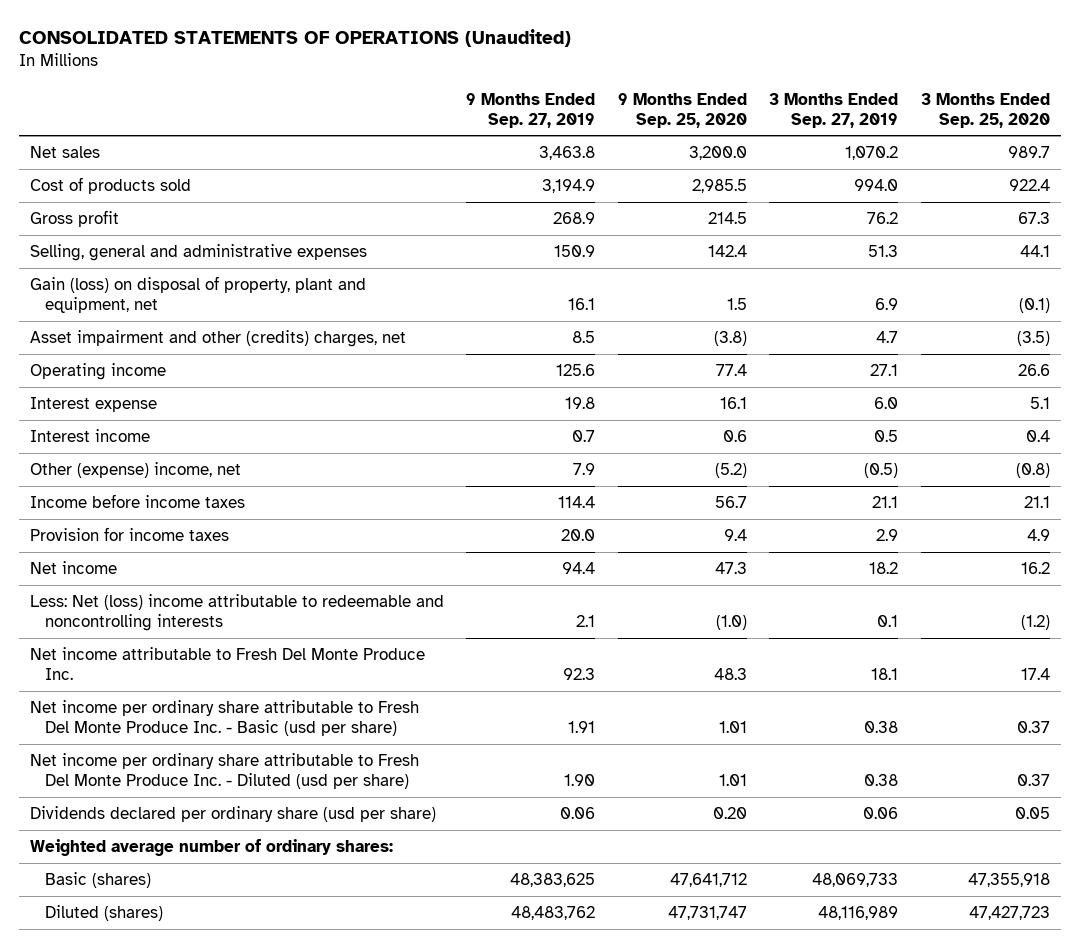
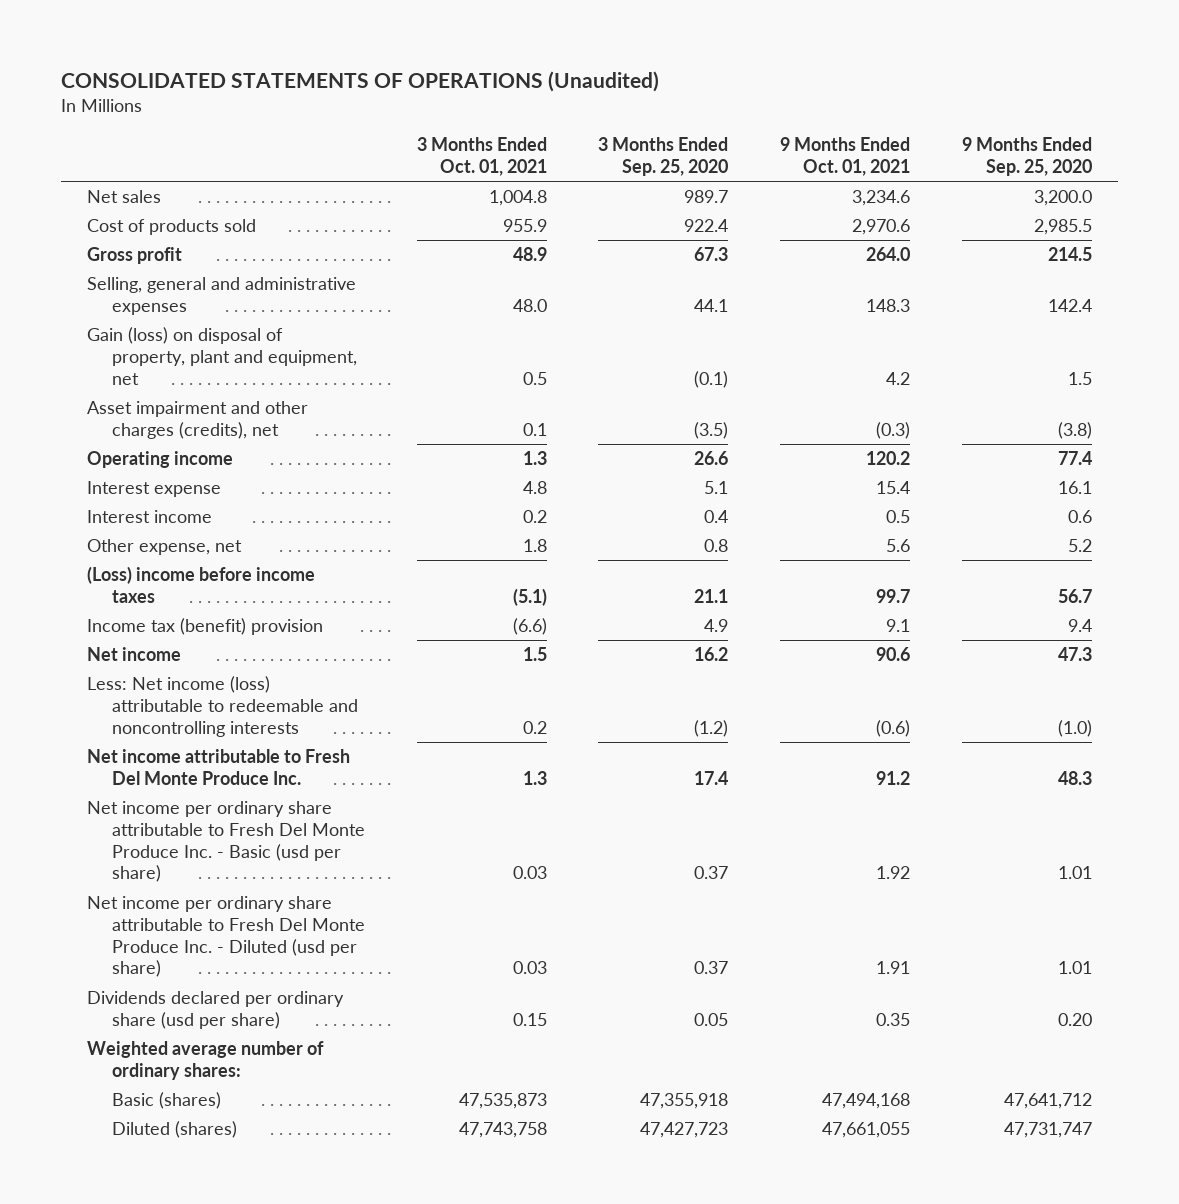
- | 9 Months Ended Sep. 27, 2019 | 9 Months Ended Sep. 25, 2020 | 3 Months Ended Sep. 27, 2019 | 3 Months Ended Sep. 25, 2020
+ | 3 Months Ended Oct. 01, 2021 | 3 Months Ended Sep. 25, 2020 | 9 Months Ended Oct. 01, 2021 | 9 Months Ended Sep. 25, 2020
- Asset impairment and other (credits) charges, net | 8.5 | (3.8) | 4.7 | (3.5)
+ Asset impairment and other charges (credits), net | 0.1 | (3.5) | (0.3) | (3.8)
- Other (expense) income, net | 7.9 | (5.2) | (0.5) | (0.8)
- Income before income taxes | 114.4 | 56.7 | 21.1 | 21.1
- Provision for income taxes | 20.0 | 9.4 | 2.9 | 4.9
+ Other expense, net | 1.8 | 0.8 | 5.6 | 5.2
+ (Loss) income before income taxes | (5.1) | 21.1 | 99.7 | 56.7
+ Income tax (benefit) provision | (6.6) | 4.9 | 9.1 | 9.4
- Less: Net (loss) income attributable to redeemable and noncontrolling interests | 2.1 | (1.0) | 0.1 | (1.2)
+ Less: Net income (loss) attributable to redeemable and noncontrolling interests | 0.2 | (1.2) | (0.6) | (1.0)

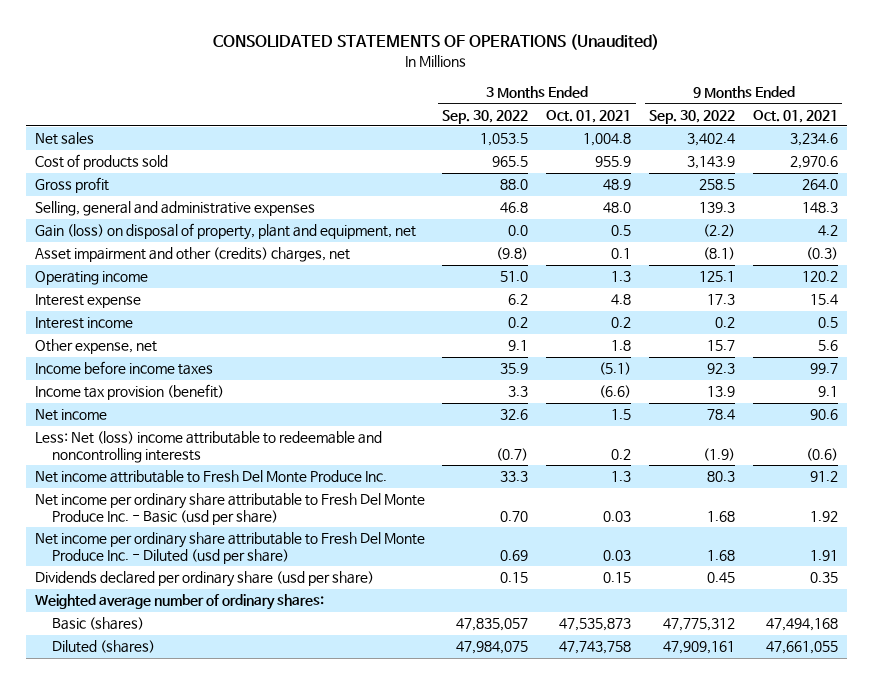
- | 3 Months Ended Oct. 01, 2021 | 3 Months Ended Sep. 25, 2020 | 9 Months Ended Oct. 01, 2021 | 9 Months Ended Sep. 25, 2020
+ | 3 Months Ended Sep. 30, 2022 | 3 Months Ended Oct. 01, 2021 | 9 Months Ended Sep. 30, 2022 | 9 Months Ended Oct. 01, 2021
- Asset impairment and other charges (credits), net | 0.1 | (3.5) | (0.3) | (3.8)
+ Asset impairment and other (credits) charges, net | (9.8) | 0.1 | (8.1) | (0.3)
- (Loss) income before income taxes | (5.1) | 21.1 | 99.7 | 56.7
- Income tax (benefit) provision | (6.6) | 4.9 | 9.1 | 9.4
+ Income before income taxes | 35.9 | (5.1) | 92.3 | 99.7
+ Income tax provision (benefit) | 3.3 | (6.6) | 13.9 | 9.1
- Less: Net income (loss) attributable to redeemable and noncontrolling interests | 0.2 | (1.2) | (0.6) | (1.0)
+ Less: Net (loss) income attributable to redeemable and noncontrolling interests | (0.7) | 0.2 | (1.9) | (0.6)

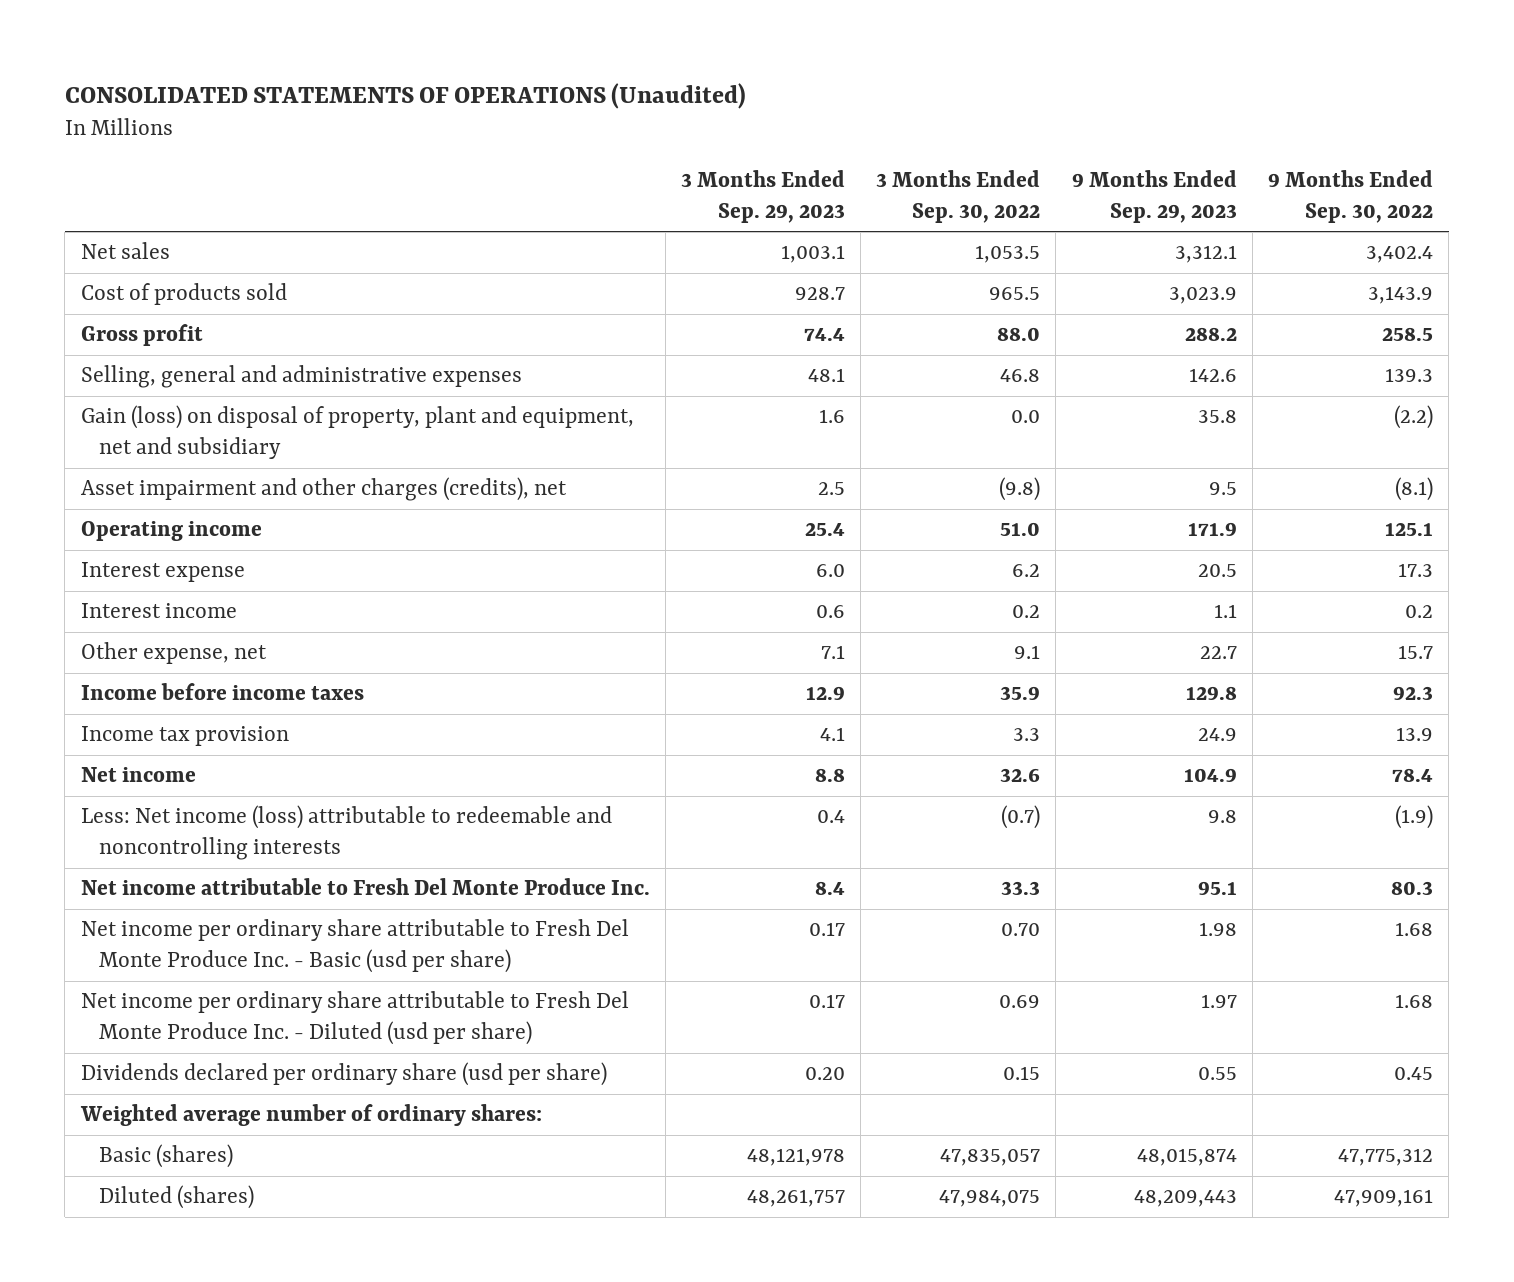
- | 3 Months Ended Sep. 30, 2022 | 3 Months Ended Oct. 01, 2021 | 9 Months Ended Sep. 30, 2022 | 9 Months Ended Oct. 01, 2021
+ | 3 Months Ended Sep. 29, 2023 | 3 Months Ended Sep. 30, 2022 | 9 Months Ended Sep. 29, 2023 | 9 Months Ended Sep. 30, 2022
- Gain (loss) on disposal of property, plant and equipment, net | 0.0 | 0.5 | (2.2) | 4.2
- Asset impairment and other (credits) charges, net | (9.8) | 0.1 | (8.1) | (0.3)
+ Gain (loss) on disposal of property, plant and equipment, net and subsidiary | 1.6 | 0.0 | 35.8 | (2.2)
+ Asset impairment and other charges (credits), net | 2.5 | (9.8) | 9.5 | (8.1)
- Income tax provision (benefit) | 3.3 | (6.6) | 13.9 | 9.1
+ Income tax provision | 4.1 | 3.3 | 24.9 | 13.9
- Less: Net (loss) income attributable to redeemable and noncontrolling interests | (0.7) | 0.2 | (1.9) | (0.6)
+ Less: Net income (loss) attributable to redeemable and noncontrolling interests | 0.4 | (0.7) | 9.8 | (1.9)

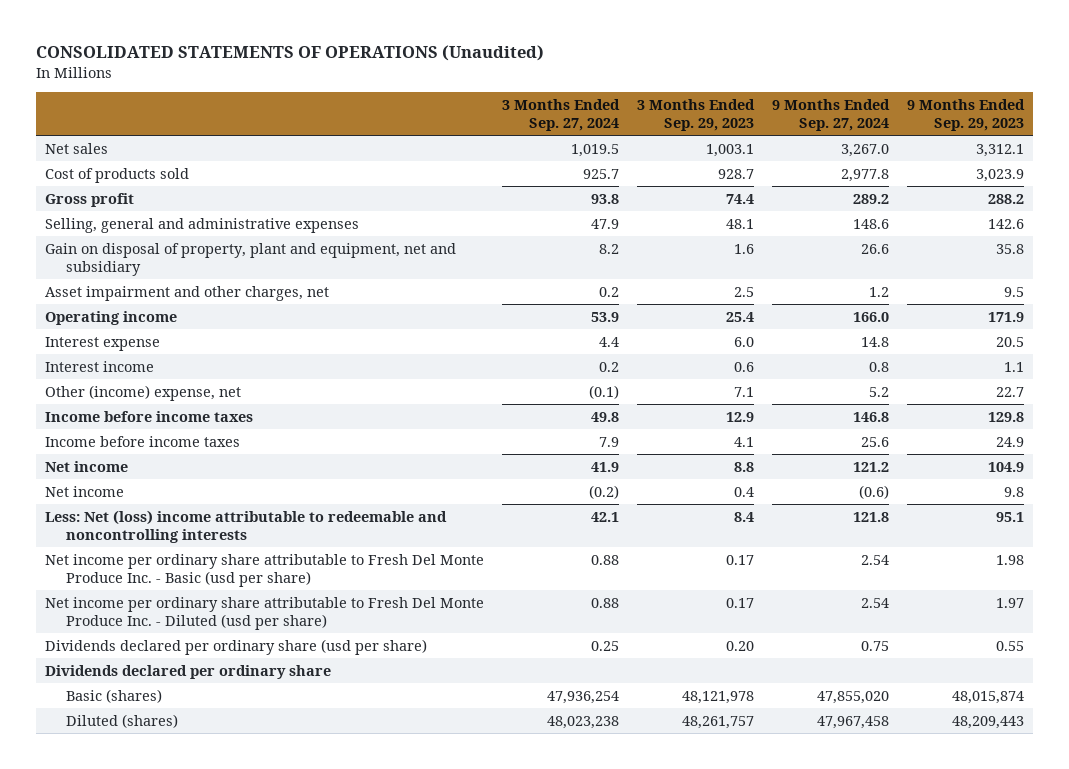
- | 3 Months Ended Sep. 29, 2023 | 3 Months Ended Sep. 30, 2022 | 9 Months Ended Sep. 29, 2023 | 9 Months Ended Sep. 30, 2022
+ | 3 Months Ended Sep. 27, 2024 | 3 Months Ended Sep. 29, 2023 | 9 Months Ended Sep. 27, 2024 | 9 Months Ended Sep. 29, 2023
- Gain (loss) on disposal of property, plant and equipment, net and subsidiary | 1.6 | 0.0 | 35.8 | (2.2)
- Asset impairment and other charges (credits), net | 2.5 | (9.8) | 9.5 | (8.1)
+ Gain on disposal of property, plant and equipment, net and subsidiary | 8.2 | 1.6 | 26.6 | 35.8
+ Asset impairment and other charges, net | 0.2 | 2.5 | 1.2 | 9.5
- Other expense, net | 7.1 | 9.1 | 22.7 | 15.7
+ Other (income) expense, net | (0.1) | 7.1 | 5.2 | 22.7
- Income tax provision | 4.1 | 3.3 | 24.9 | 13.9
+ Income before income taxes | 7.9 | 4.1 | 25.6 | 24.9
- Less: Net income (loss) attributable to redeemable and noncontrolling interests | 0.4 | (0.7) | 9.8 | (1.9)
- Net income attributable to Fresh Del Monte Produce Inc. | 8.4 | 33.3 | 95.1 | 80.3
+ Net income | (0.2) | 0.4 | (0.6) | 9.8
+ Less: Net (loss) income attributable to redeemable and noncontrolling interests | 42.1 | 8.4 | 121.8 | 95.1
- Weighted average number of ordinary shares:
+ Dividends declared per ordinary share

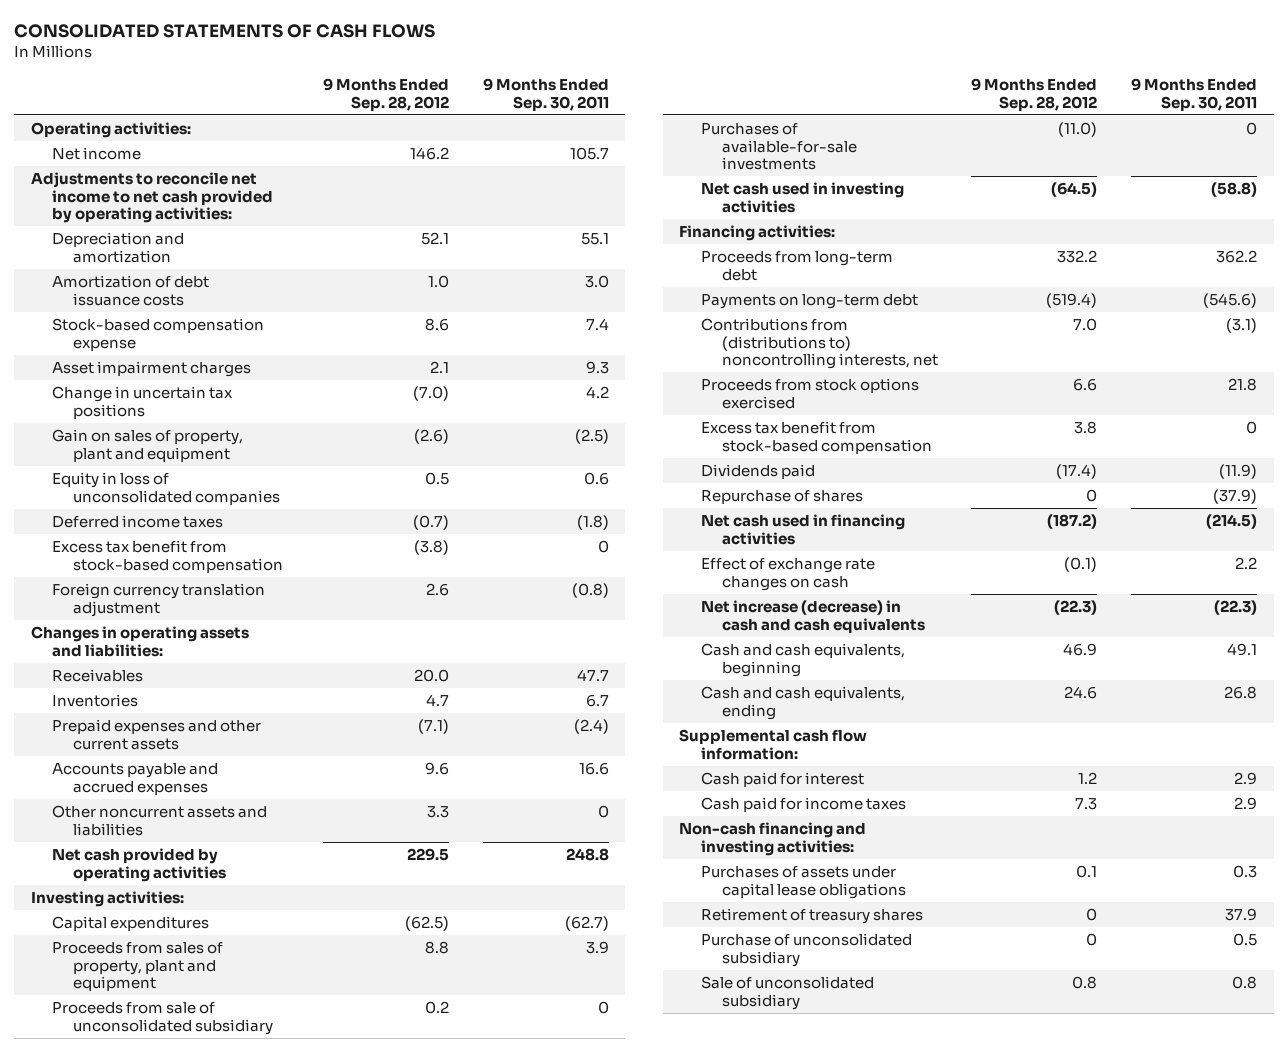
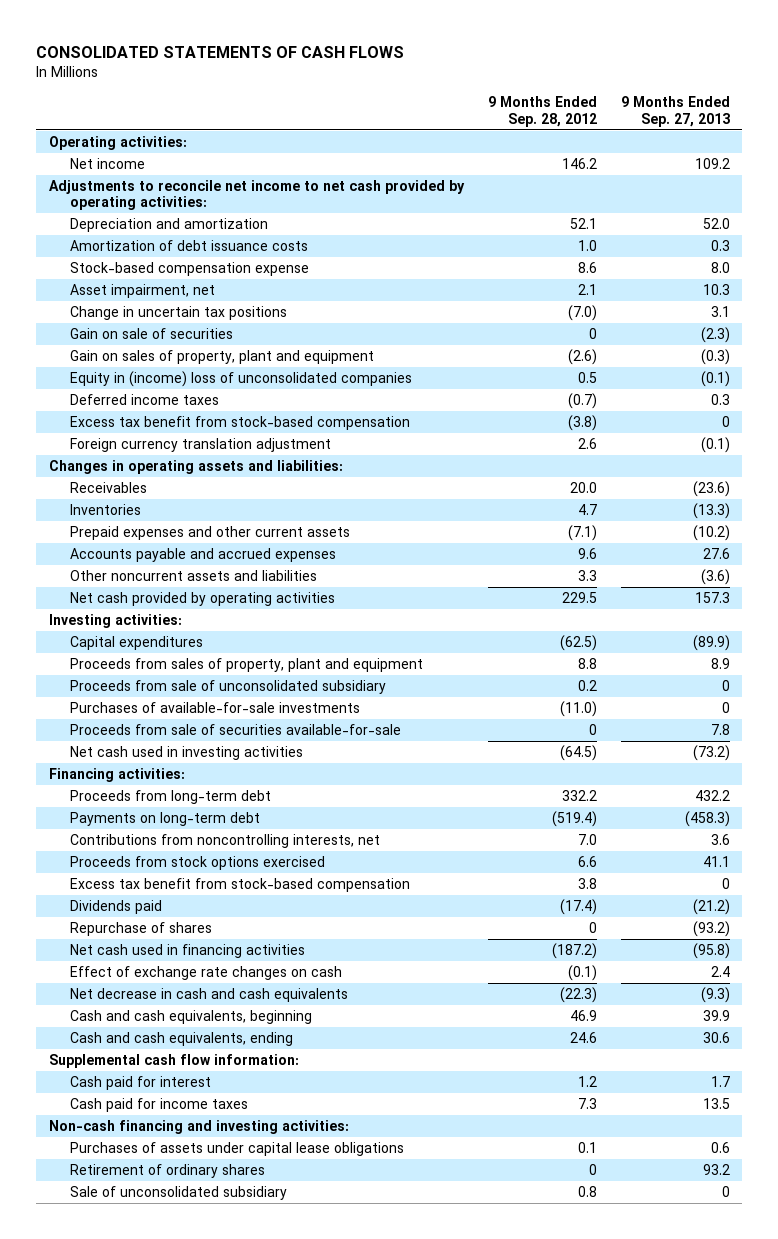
- | 9 Months Ended Sep. 28, 2012 | 9 Months Ended Sep. 30, 2011
+ | 9 Months Ended Sep. 28, 2012 | 9 Months Ended Sep. 27, 2013
- Asset impairment charges | 2.1 | 9.3
+ Asset impairment, net | 2.1 | 10.3
+ Gain on sale of securities | 0 | (2.3)
- Equity in loss of unconsolidated companies | 0.5 | 0.6
+ Equity in (income) loss of unconsolidated companies | 0.5 | (0.1)
+ Proceeds from sale of securities available-for-sale | 0 | 7.8
- Contributions from (distributions to) noncontrolling interests, net | 7.0 | (3.1)
+ Contributions from noncontrolling interests, net | 7.0 | 3.6
- Net increase (decrease) in cash and cash equivalents | (22.3) | (22.3)
+ Net decrease in cash and cash equivalents | (22.3) | (9.3)
- Retirement of treasury shares | 0 | 37.9
- Purchase of unconsolidated subsidiary | 0 | 0.5
+ Retirement of ordinary shares | 0 | 93.2

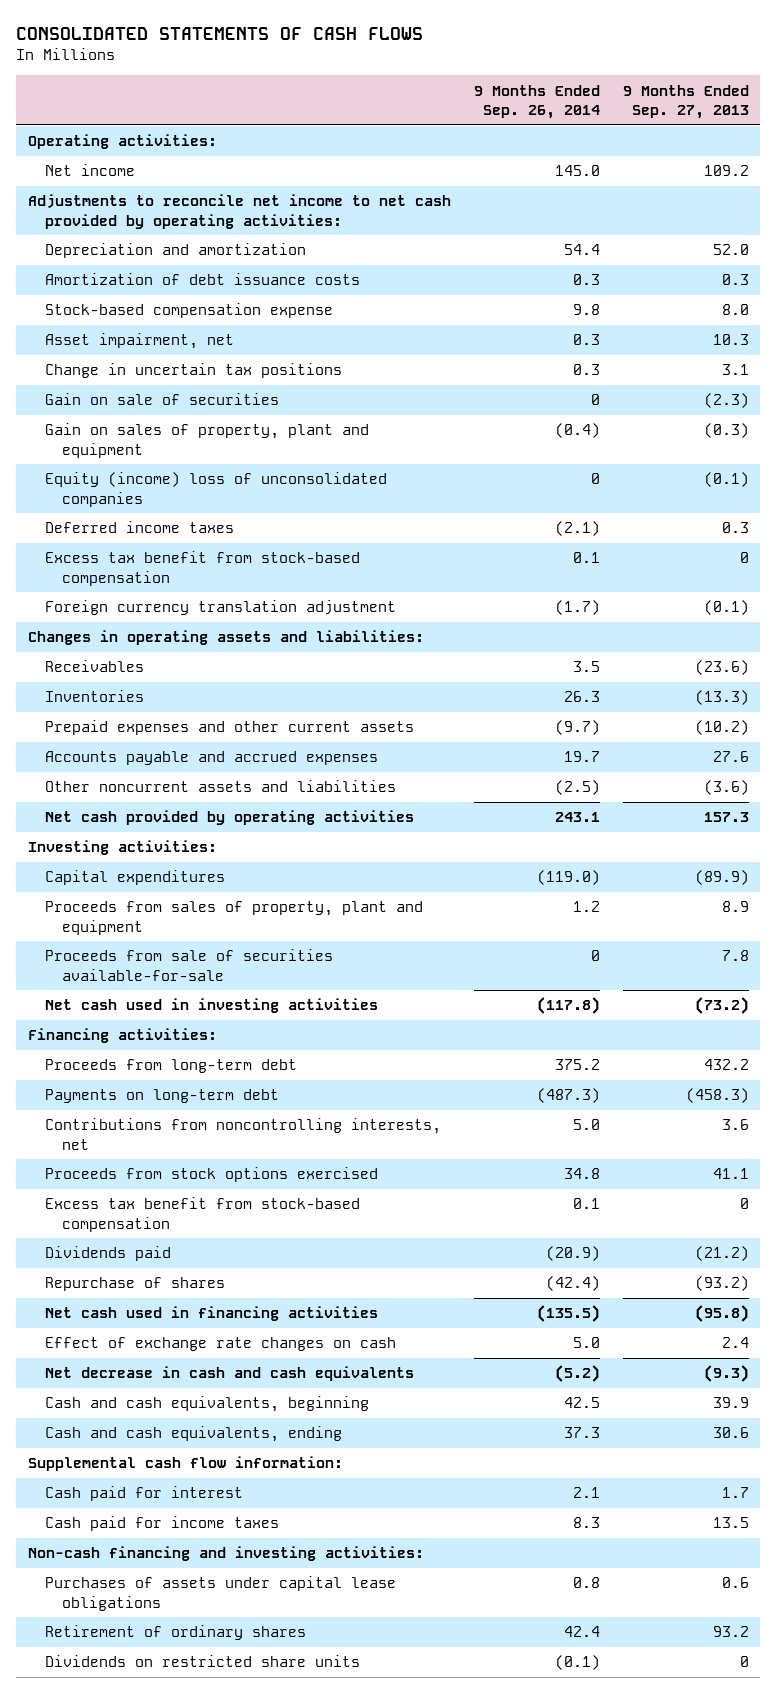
- | 9 Months Ended Sep. 28, 2012 | 9 Months Ended Sep. 27, 2013
+ | 9 Months Ended Sep. 26, 2014 | 9 Months Ended Sep. 27, 2013
- Equity in (income) loss of unconsolidated companies | 0.5 | (0.1)
+ Equity (income) loss of unconsolidated companies | 0 | (0.1)
- Proceeds from sale of unconsolidated subsidiary | 0.2 | 0
- Purchases of available-for-sale investments | (11.0) | 0
- Sale of unconsolidated subsidiary | 0.8 | 0
+ Dividends on restricted share units | (0.1) | 0

